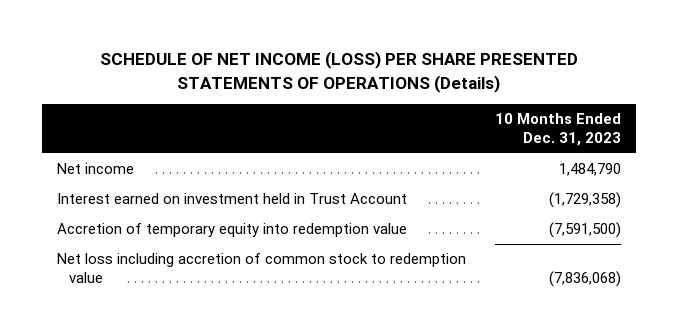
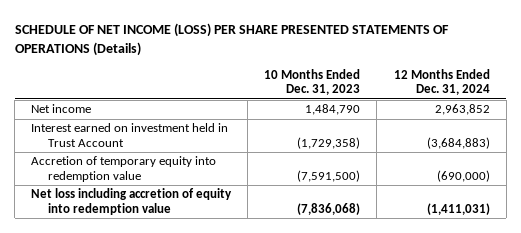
- | 10 Months Ended Dec. 31, 2023
+ | 10 Months Ended Dec. 31, 2023 | 12 Months Ended Dec. 31, 2024
- Net loss including accretion of common stock to redemption value | (7,836,068)
+ Net loss including accretion of equity into redemption value | (7,836,068) | (1,411,031)

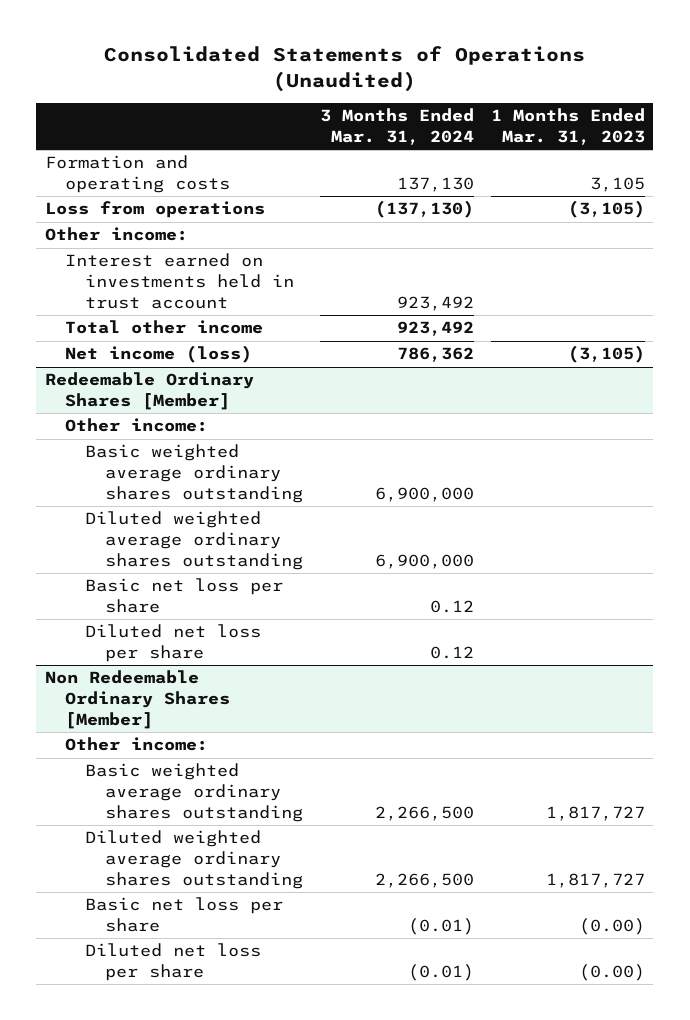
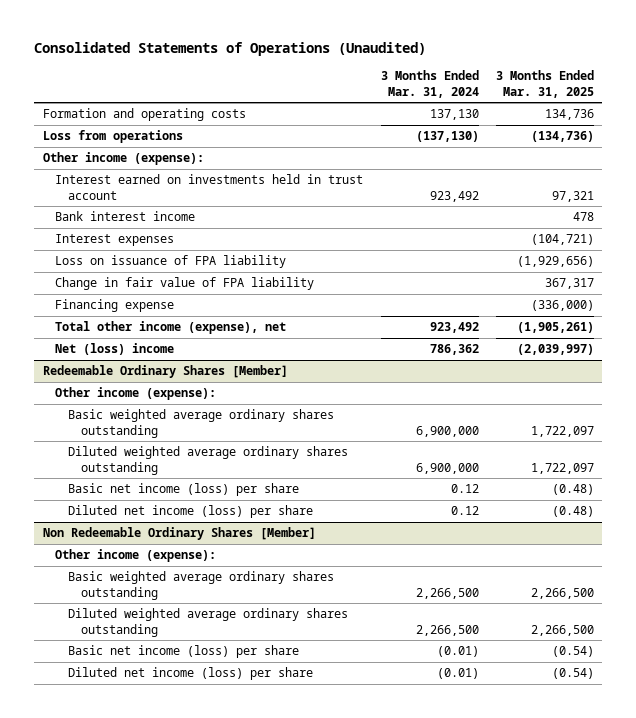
- | 3 Months Ended Mar. 31, 2024 | 1 Months Ended Mar. 31, 2023
+ | 3 Months Ended Mar. 31, 2024 | 3 Months Ended Mar. 31, 2025
- Other income:
+ Other income (expense):
- Total other income | 923,492 |
- Net income (loss) | 786,362 | (3,105)
+ Bank interest income | | 478
+ Interest expenses | | (104,721)
+ Loss on issuance of FPA liability | | (1,929,656)
+ Change in fair value of FPA liability | | 367,317
+ Financing expense | | (336,000)
+ Total other income (expense), net | 923,492 | (1,905,261)
+ Net (loss) income | 786,362 | (2,039,997)
@ Redeemable Ordinary Shares [Member]
- Other income:
+ Other income (expense):
- Basic net loss per share | 0.12 |
- Diluted net loss per share | 0.12 |
+ Basic net income (loss) per share | 0.12 | (0.48)
+ Diluted net income (loss) per share | 0.12 | (0.48)
@ Non Redeemable Ordinary Shares [Member]
- Other income:
+ Other income (expense):
- Basic net loss per share | (0.01) | (0.00)
- Diluted net loss per share | (0.01) | (0.00)
+ Basic net income (loss) per share | (0.01) | (0.54)
+ Diluted net income (loss) per share | (0.01) | (0.54)

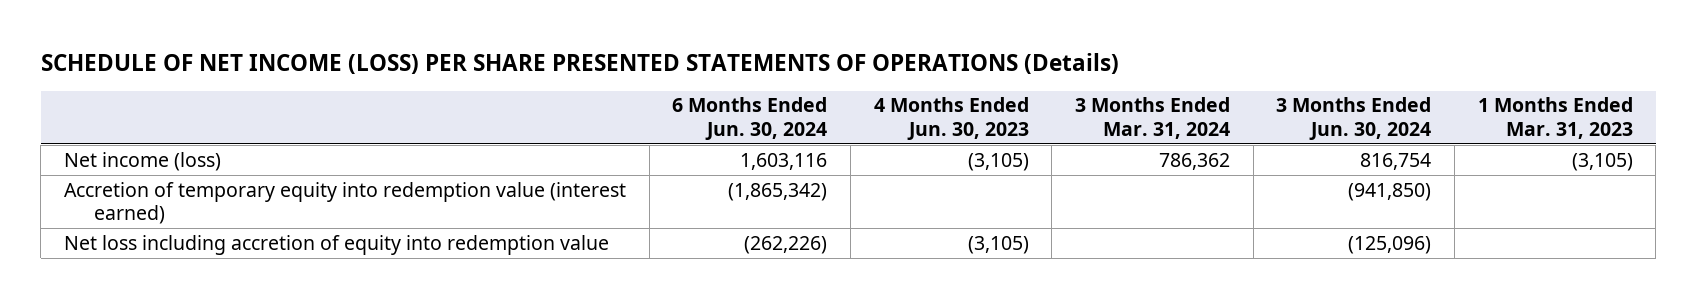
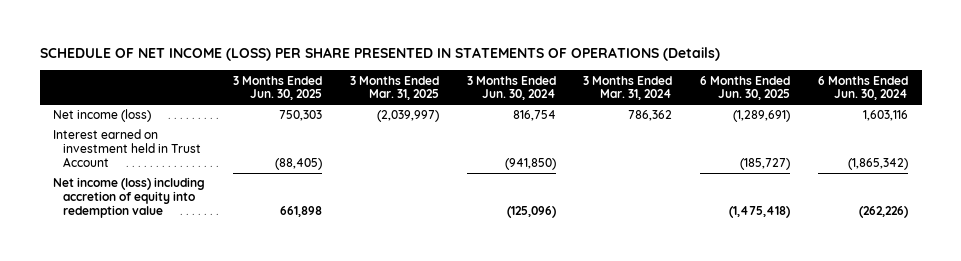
- SCHEDULE OF NET INCOME (LOSS) PER SHARE PRESENTED STATEMENTS OF OPERATIONS (Details)
+ SCHEDULE OF NET INCOME (LOSS) PER SHARE PRESENTED IN STATEMENTS OF OPERATIONS (Details)
- | 6 Months Ended Jun. 30, 2024 | 4 Months Ended Jun. 30, 2023 | 3 Months Ended Mar. 31, 2024 | 3 Months Ended Jun. 30, 2024 | 1 Months Ended Mar. 31, 2023
+ | 3 Months Ended Jun. 30, 2025 | 3 Months Ended Mar. 31, 2025 | 3 Months Ended Jun. 30, 2024 | 3 Months Ended Mar. 31, 2024 | 6 Months Ended Jun. 30, 2025 | 6 Months Ended Jun. 30, 2024
- Accretion of temporary equity into redemption value (interest earned) | (1,865,342) | | | (941,850) |
- Net loss including accretion of equity into redemption value | (262,226) | (3,105) | | (125,096) |
+ Interest earned on investment held in Trust Account | (88,405) | | (941,850) | | (185,727) | (1,865,342)
+ Net income (loss) including accretion of equity into redemption value | 661,898 | | (125,096) | | (1,475,418) | (262,226)

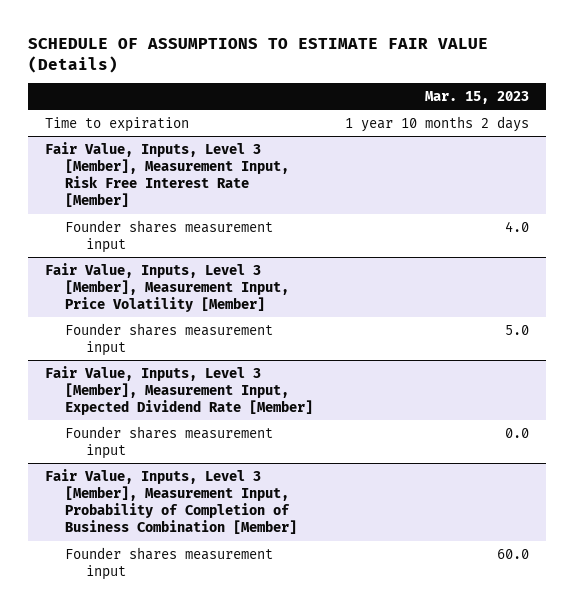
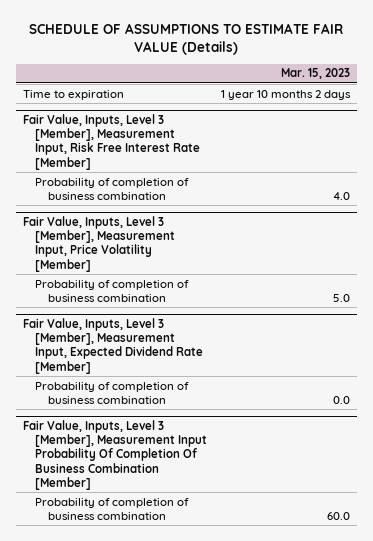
@ Fair Value, Inputs, Level 3 [Member], Measurement Input, Risk Free Interest Rate [Member]
- Founder shares measurement input | 4.0
+ Probability of completion of business combination | 4.0
@ Fair Value, Inputs, Level 3 [Member], Measurement Input, Price Volatility [Member]
- Founder shares measurement input | 5.0
+ Probability of completion of business combination | 5.0
@ Fair Value, Inputs, Level 3 [Member], Measurement Input, Expected Dividend Rate [Member]
- Founder shares measurement input | 0.0
- Fair Value, Inputs, Level 3 [Member], Measurement Input, Probability of Completion of Business Combination [Member]
- Founder shares measurement input | 60.0
@ Fair Value, Inputs, Level 3 [Member], Measurement Input, Expected Dividend Rate [Member]
+ Probability of completion of business combination | 0.0
+ Fair Value, Inputs, Level 3 [Member], Measurement Input Probability Of Completion Of Business Combination [Member]
+ Probability of completion of business combination | 60.0

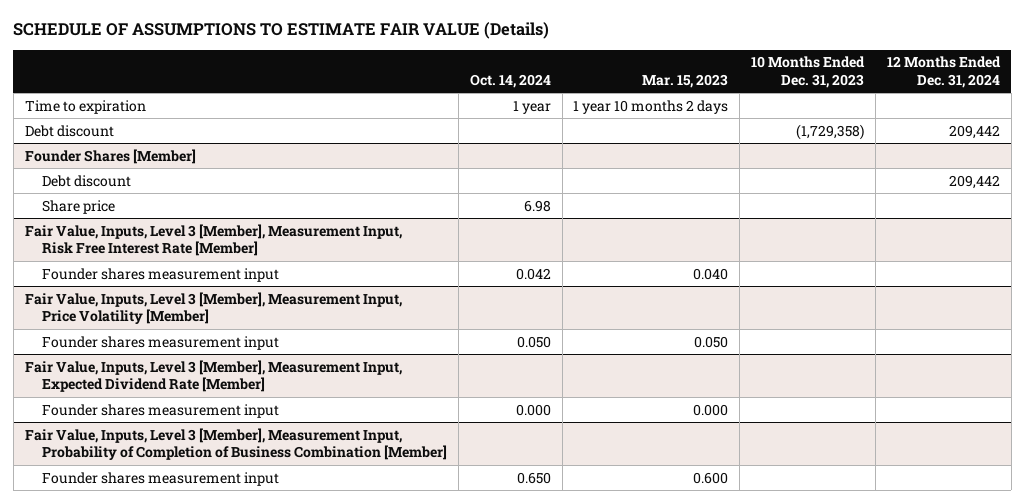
- | Mar. 15, 2023
+ | Oct. 14, 2024 | Mar. 15, 2023 | 10 Months Ended Dec. 31, 2023 | 12 Months Ended Dec. 31, 2024
+ Debt discount | | | (1,729,358) | 209,442
+ Founder Shares [Member]
+ Debt discount | | | | 209,442
+ Share price | 6.98 | | |
@ Fair Value, Inputs, Level 3 [Member], Measurement Input, Risk Free Interest Rate [Member]
- Probability of completion of business combination | 4.0
+ Founder shares measurement input | 0.042 | 0.040 | |
@ Fair Value, Inputs, Level 3 [Member], Measurement Input, Price Volatility [Member]
- Probability of completion of business combination | 5.0
+ Founder shares measurement input | 0.050 | 0.050 | |
@ Fair Value, Inputs, Level 3 [Member], Measurement Input, Expected Dividend Rate [Member]
- Probability of completion of business combination | 0.0
- Fair Value, Inputs, Level 3 [Member], Measurement Input Probability Of Completion Of Business Combination [Member]
- Probability of completion of business combination | 60.0
@ Fair Value, Inputs, Level 3 [Member], Measurement Input, Expected Dividend Rate [Member]
+ Founder shares measurement input | 0.000 | 0.000 | |
+ Fair Value, Inputs, Level 3 [Member], Measurement Input, Probability of Completion of Business Combination [Member]
+ Founder shares measurement input | 0.650 | 0.600 | |

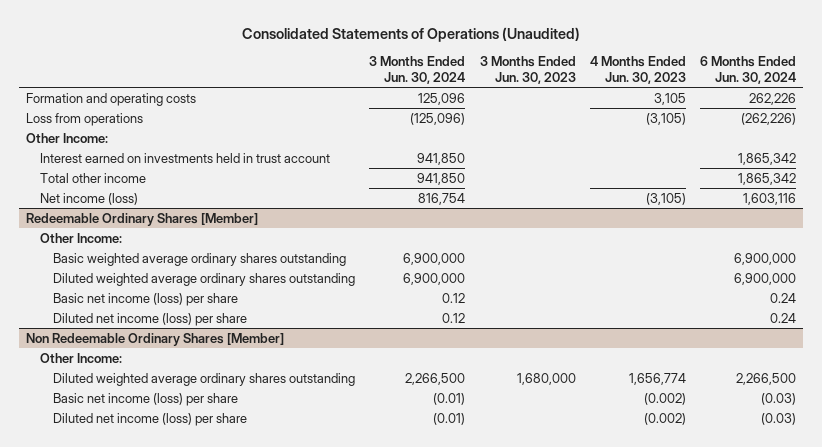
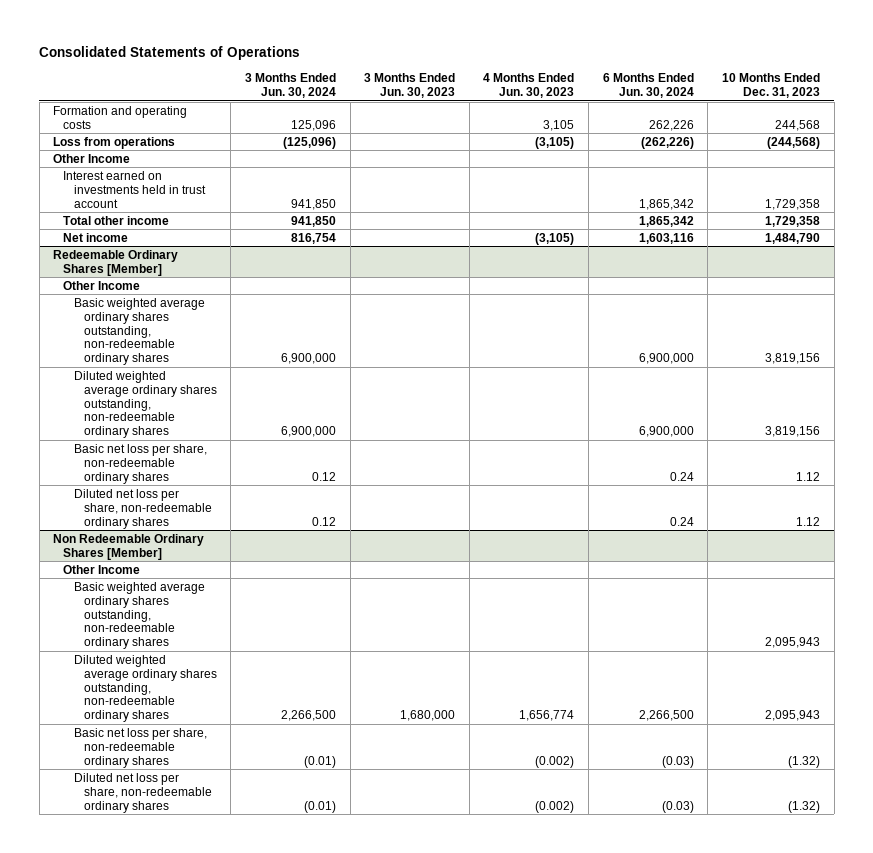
- Consolidated Statements of Operations (Unaudited)
+ Consolidated Statements of Operations
- | 3 Months Ended Jun. 30, 2024 | 3 Months Ended Jun. 30, 2023 | 4 Months Ended Jun. 30, 2023 | 6 Months Ended Jun. 30, 2024
+ | 3 Months Ended Jun. 30, 2024 | 3 Months Ended Jun. 30, 2023 | 4 Months Ended Jun. 30, 2023 | 6 Months Ended Jun. 30, 2024 | 10 Months Ended Dec. 31, 2023
- Other Income:
+ Other Income
- Net income (loss) | 816,754 | | (3,105) | 1,603,116
+ Net income | 816,754 | | (3,105) | 1,603,116 | 1,484,790
@ Redeemable Ordinary Shares [Member]
- Other Income:
- Basic weighted average ordinary shares outstanding | 6,900,000 | | | 6,900,000
- Diluted weighted average ordinary shares outstanding | 6,900,000 | | | 6,900,000
- Basic net income (loss) per share | 0.12 | | | 0.24
- Diluted net income (loss) per share | 0.12 | | | 0.24
+ Other Income
+ Basic weighted average ordinary shares outstanding, non-redeemable ordinary shares | 6,900,000 | | | 6,900,000 | 3,819,156
+ Diluted weighted average ordinary shares outstanding, non-redeemable ordinary shares | 6,900,000 | | | 6,900,000 | 3,819,156
+ Basic net loss per share, non-redeemable ordinary shares | 0.12 | | | 0.24 | 1.12
+ Diluted net loss per share, non-redeemable ordinary shares | 0.12 | | | 0.24 | 1.12
@ Non Redeemable Ordinary Shares [Member]
- Other Income:
- Diluted weighted average ordinary shares outstanding | 2,266,500 | 1,680,000 | 1,656,774 | 2,266,500
- Basic net income (loss) per share | (0.01) | | (0.002) | (0.03)
- Diluted net income (loss) per share | (0.01) | | (0.002) | (0.03)
+ Other Income
+ Basic weighted average ordinary shares outstanding, non-redeemable ordinary shares | | | | | 2,095,943
+ Diluted weighted average ordinary shares outstanding, non-redeemable ordinary shares | 2,266,500 | 1,680,000 | 1,656,774 | 2,266,500 | 2,095,943
+ Basic net loss per share, non-redeemable ordinary shares | (0.01) | | (0.002) | (0.03) | (1.32)
+ Diluted net loss per share, non-redeemable ordinary shares | (0.01) | | (0.002) | (0.03) | (1.32)

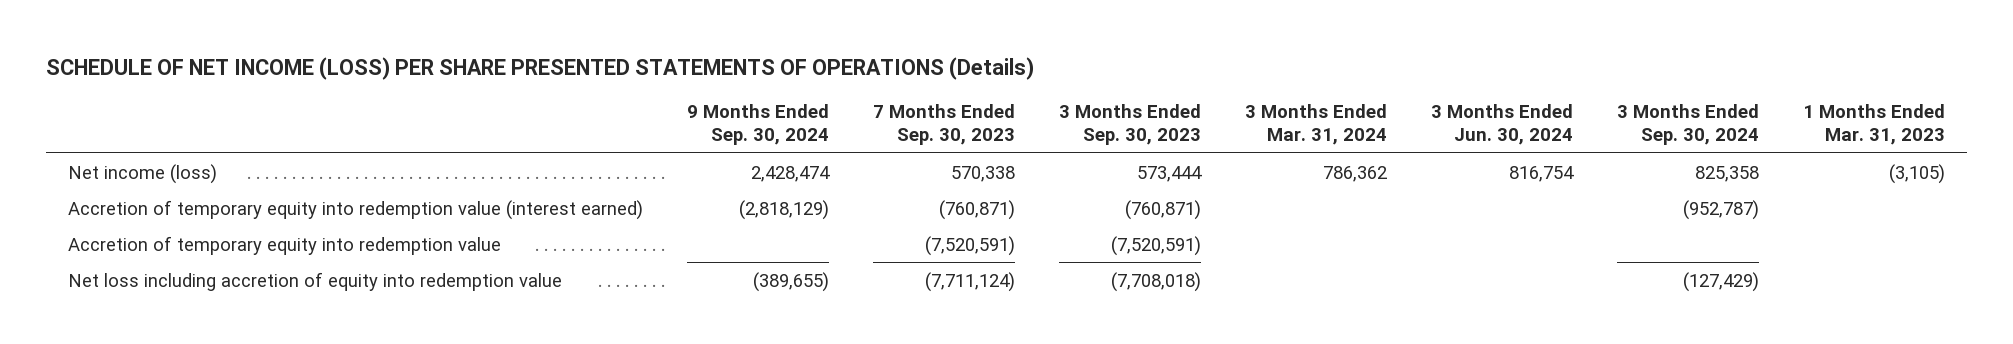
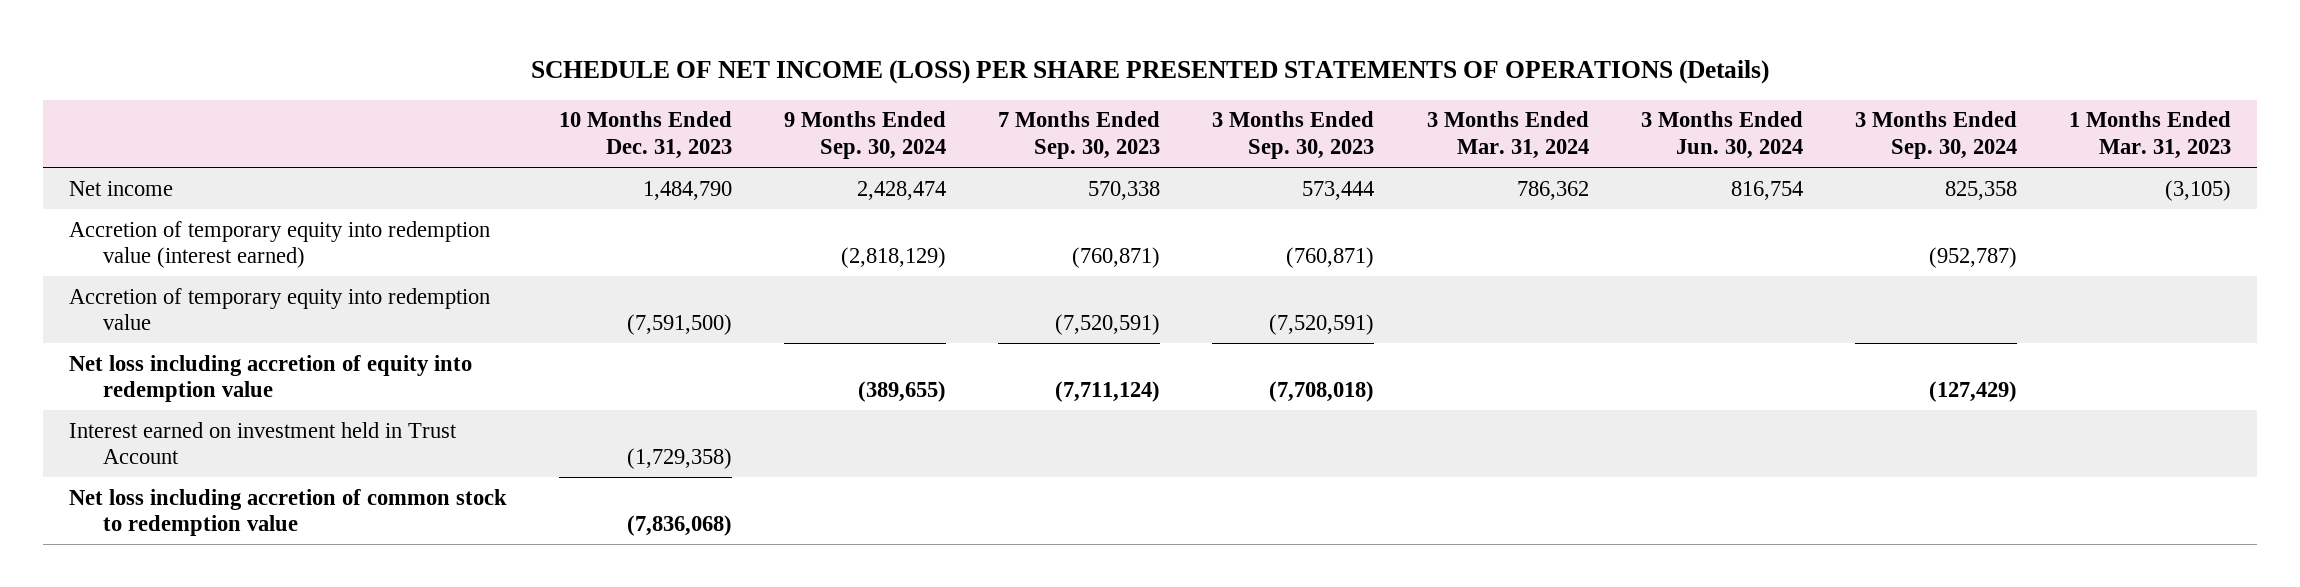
- | 9 Months Ended Sep. 30, 2024 | 7 Months Ended Sep. 30, 2023 | 3 Months Ended Sep. 30, 2023 | 3 Months Ended Mar. 31, 2024 | 3 Months Ended Jun. 30, 2024 | 3 Months Ended Sep. 30, 2024 | 1 Months Ended Mar. 31, 2023
+ | 10 Months Ended Dec. 31, 2023 | 9 Months Ended Sep. 30, 2024 | 7 Months Ended Sep. 30, 2023 | 3 Months Ended Sep. 30, 2023 | 3 Months Ended Mar. 31, 2024 | 3 Months Ended Jun. 30, 2024 | 3 Months Ended Sep. 30, 2024 | 1 Months Ended Mar. 31, 2023
- Net income (loss) | 2,428,474 | 570,338 | 573,444 | 786,362 | 816,754 | 825,358 | (3,105)
+ Net income | 1,484,790 | 2,428,474 | 570,338 | 573,444 | 786,362 | 816,754 | 825,358 | (3,105)
+ Interest earned on investment held in Trust Account | (1,729,358) | | | | | | |
+ Net loss including accretion of common stock to redemption value | (7,836,068) | | | | | | |

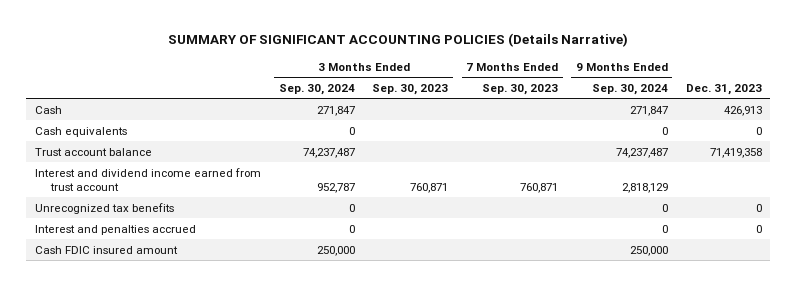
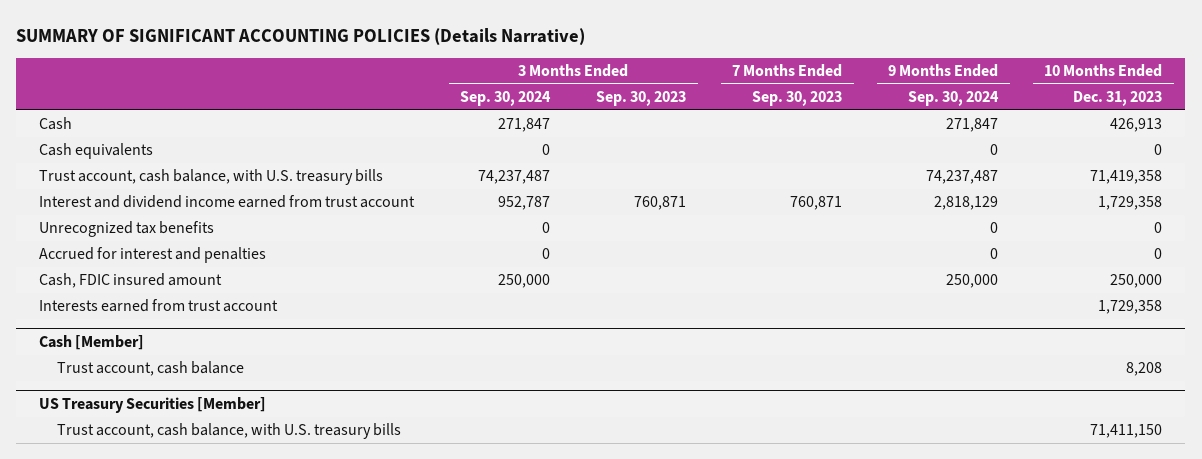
- | 3 Months Ended Sep. 30, 2024 | 3 Months Ended Sep. 30, 2023 | 7 Months Ended Sep. 30, 2023 | 9 Months Ended Sep. 30, 2024 | Dec. 31, 2023
+ | 3 Months Ended Sep. 30, 2024 | 3 Months Ended Sep. 30, 2023 | 7 Months Ended Sep. 30, 2023 | 9 Months Ended Sep. 30, 2024 | 10 Months Ended Dec. 31, 2023
- Trust account balance | 74,237,487 | | | 74,237,487 | 71,419,358
+ Trust account, cash balance, with U.S. treasury bills | 74,237,487 | | | 74,237,487 | 71,419,358
- Interest and penalties accrued | 0 | | | 0 | 0
- Cash FDIC insured amount | 250,000 | | | 250,000 |
+ Accrued for interest and penalties | 0 | | | 0 | 0
+ Cash, FDIC insured amount | 250,000 | | | 250,000 | 250,000
+ Interests earned from trust account | | | | | 1,729,358
+ Cash [Member]
+ Trust account, cash balance | | | | | 8,208
+ US Treasury Securities [Member]
+ Trust account, cash balance, with U.S. treasury bills | | | | | 71,411,150

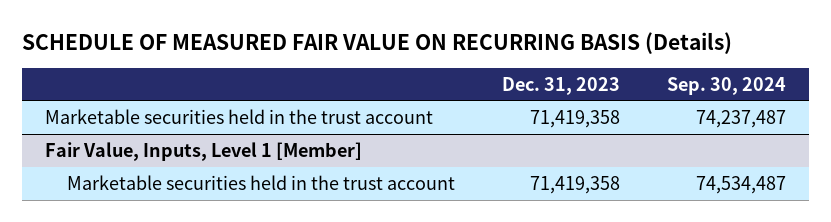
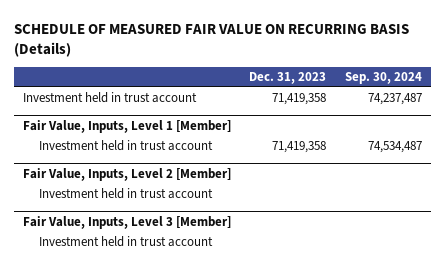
- Marketable securities held in the trust account | 71,419,358 | 74,237,487
+ Investment held in trust account | 71,419,358 | 74,237,487
@ Fair Value, Inputs, Level 1 [Member]
- Marketable securities held in the trust account | 71,419,358 | 74,534,487
+ Investment held in trust account | 71,419,358 | 74,534,487
+ Fair Value, Inputs, Level 2 [Member]
+ Investment held in trust account
+ Fair Value, Inputs, Level 3 [Member]
+ Investment held in trust account

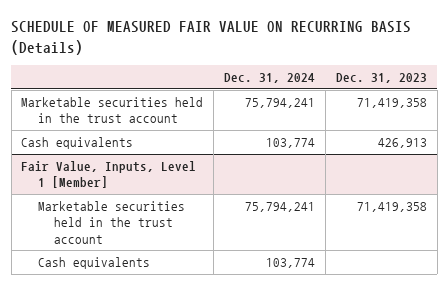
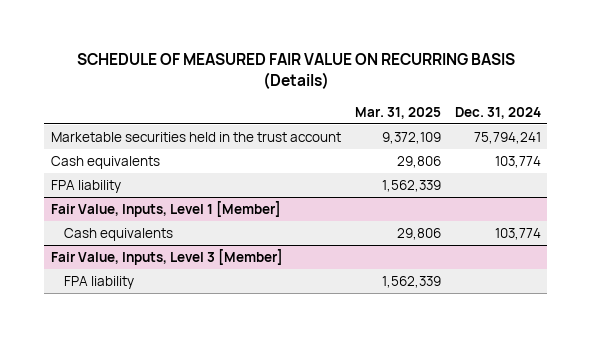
- | Dec. 31, 2024 | Dec. 31, 2023
+ | Mar. 31, 2025 | Dec. 31, 2024
+ FPA liability | 1,562,339 |
@ Fair Value, Inputs, Level 1 [Member]
- Marketable securities held in the trust account | 75,794,241 | 71,419,358
+ Fair Value, Inputs, Level 3 [Member]
+ FPA liability | 1,562,339 |

